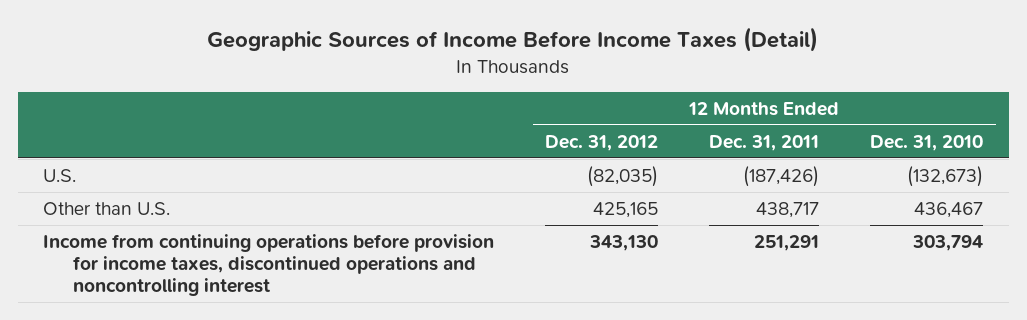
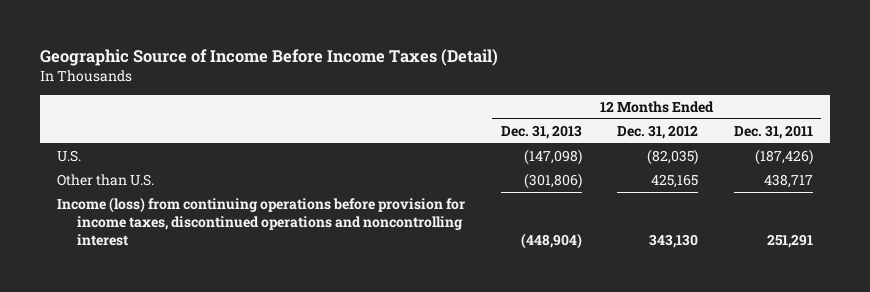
- Geographic Sources of Income Before Income Taxes (Detail)
+ Geographic Source of Income Before Income Taxes (Detail)
- | 12 Months Ended Dec. 31, 2012 | 12 Months Ended Dec. 31, 2011 | 12 Months Ended Dec. 31, 2010
+ | 12 Months Ended Dec. 31, 2013 | 12 Months Ended Dec. 31, 2012 | 12 Months Ended Dec. 31, 2011
- Income from continuing operations before provision for income taxes, discontinued operations and noncontrolling interest | 343,130 | 251,291 | 303,794
+ Income (loss) from continuing operations before provision for income taxes, discontinued operations and noncontrolling interest | (448,904) | 343,130 | 251,291

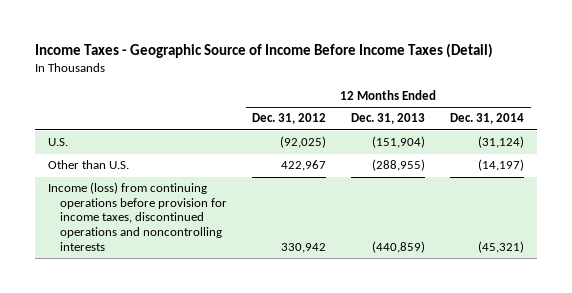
- Geographic Source of Income Before Income Taxes (Detail)
+ Income Taxes - Geographic Source of Income Before Income Taxes (Detail)
- | 12 Months Ended Dec. 31, 2013 | 12 Months Ended Dec. 31, 2012 | 12 Months Ended Dec. 31, 2011
+ | 12 Months Ended Dec. 31, 2012 | 12 Months Ended Dec. 31, 2013 | 12 Months Ended Dec. 31, 2014
- U.S. | (147,098) | (82,035) | (187,426)
- Other than U.S. | (301,806) | 425,165 | 438,717
- Income (loss) from continuing operations before provision for income taxes, discontinued operations and noncontrolling interest | (448,904) | 343,130 | 251,291
+ U.S. | (92,025) | (151,904) | (31,124)
+ Other than U.S. | 422,967 | (288,955) | (14,197)
+ Income (loss) from continuing operations before provision for income taxes, discontinued operations and noncontrolling interests | 330,942 | (440,859) | (45,321)

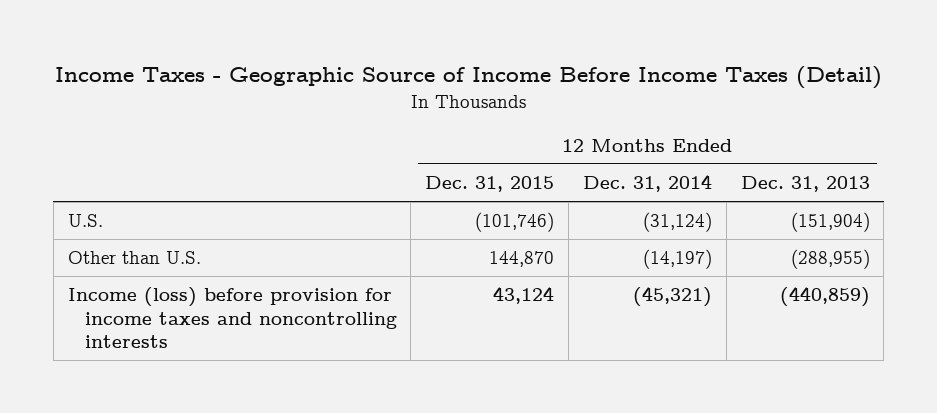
- | 12 Months Ended Dec. 31, 2012 | 12 Months Ended Dec. 31, 2013 | 12 Months Ended Dec. 31, 2014
+ | 12 Months Ended Dec. 31, 2015 | 12 Months Ended Dec. 31, 2014 | 12 Months Ended Dec. 31, 2013
- Income (loss) from continuing operations before provision for income taxes, discontinued operations and noncontrolling interests | 330,942 | (440,859) | (45,321)
+ Income (loss) before provision for income taxes and noncontrolling interests | 43,124 | (45,321) | (440,859)

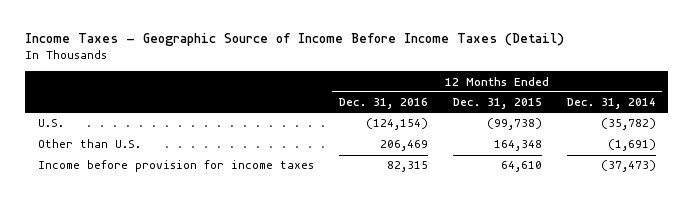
- | 12 Months Ended Dec. 31, 2015 | 12 Months Ended Dec. 31, 2014 | 12 Months Ended Dec. 31, 2013
+ | 12 Months Ended Dec. 31, 2016 | 12 Months Ended Dec. 31, 2015 | 12 Months Ended Dec. 31, 2014
- U.S. | (101,746) | (31,124) | (151,904)
- Other than U.S. | 144,870 | (14,197) | (288,955)
- Income (loss) before provision for income taxes and noncontrolling interests | 43,124 | (45,321) | (440,859)
+ U.S. | (124,154) | (99,738) | (35,782)
+ Other than U.S. | 206,469 | 164,348 | (1,691)
+ Income before provision for income taxes | 82,315 | 64,610 | (37,473)

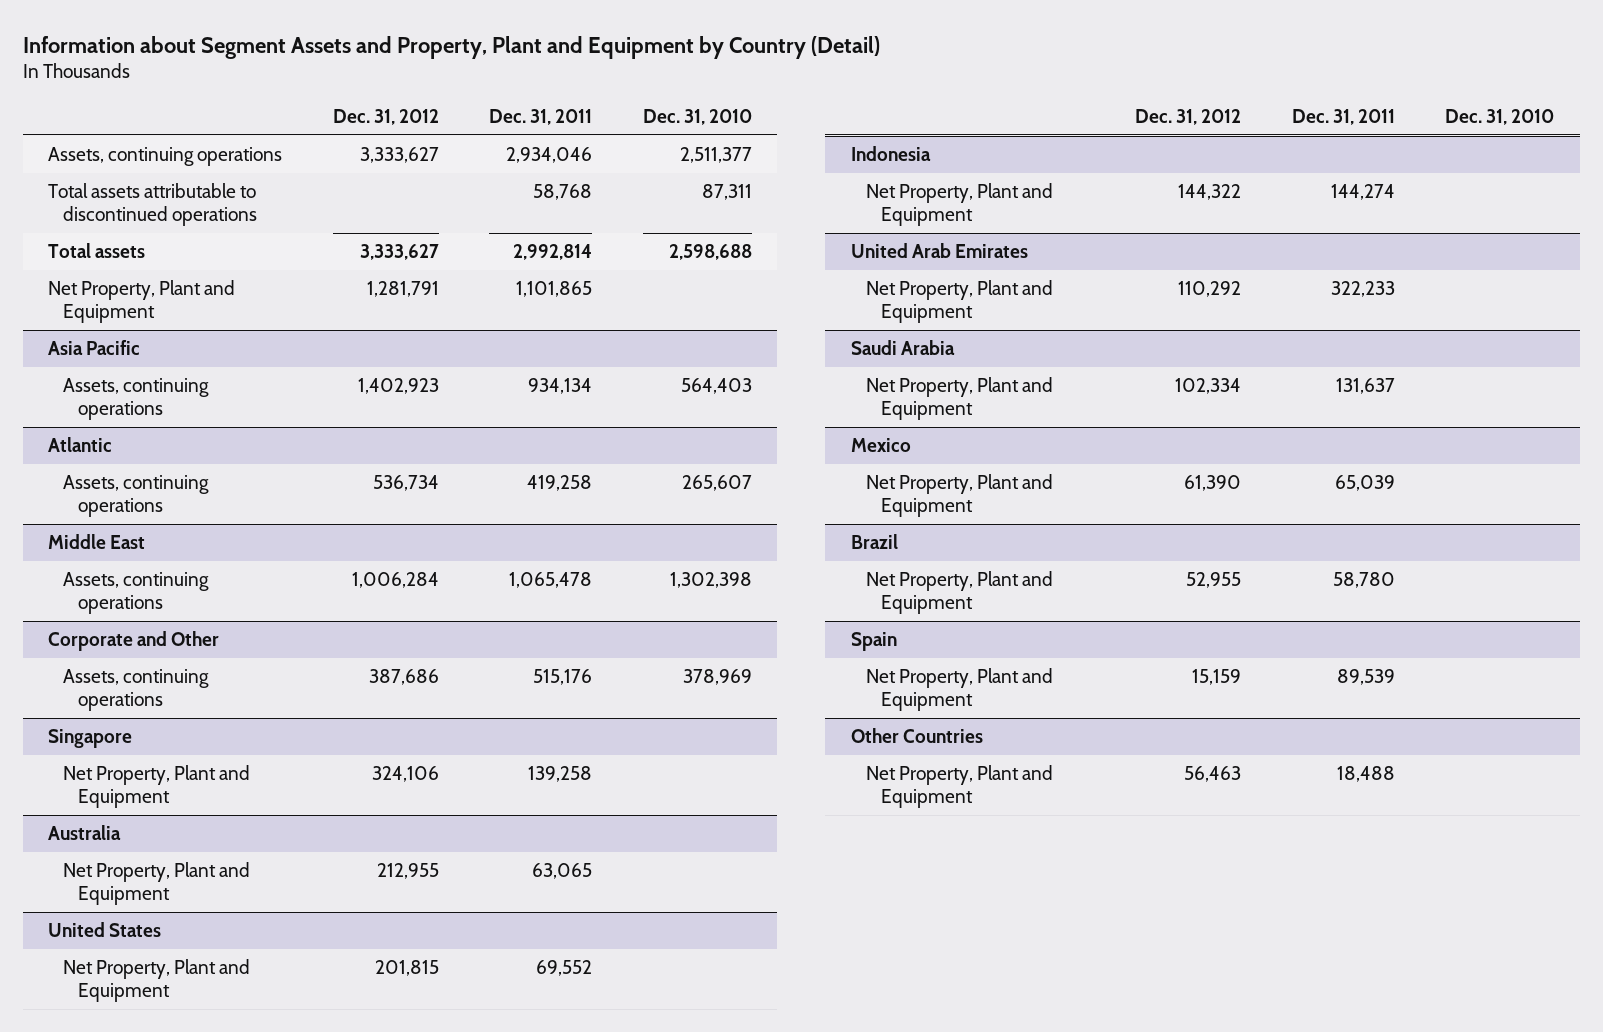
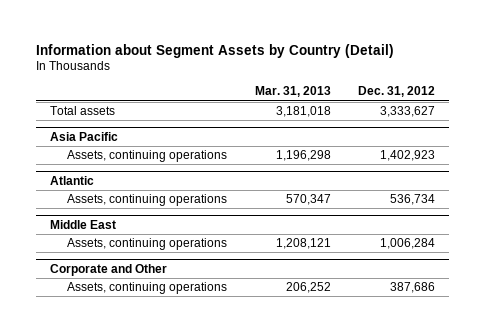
- Information about Segment Assets and Property, Plant and Equipment by Country (Detail)
+ Information about Segment Assets by Country (Detail)
- | Dec. 31, 2012 | Dec. 31, 2011 | Dec. 31, 2010
+ | Mar. 31, 2013 | Dec. 31, 2012
- Assets, continuing operations | 3,333,627 | 2,934,046 | 2,511,377
- Total assets attributable to discontinued operations | | 58,768 | 87,311
- Net Property, Plant and Equipment | 1,281,791 | 1,101,865 |
- Singapore
- Net Property, Plant and Equipment | 324,106 | 139,258 |
- Australia
- Net Property, Plant and Equipment | 212,955 | 63,065 |
- United States
- Net Property, Plant and Equipment | 201,815 | 69,552 |
- Indonesia
- Net Property, Plant and Equipment | 144,322 | 144,274 |
- United Arab Emirates
- Net Property, Plant and Equipment | 110,292 | 322,233 |
- Saudi Arabia
- Net Property, Plant and Equipment | 102,334 | 131,637 |
- Mexico
- Net Property, Plant and Equipment | 61,390 | 65,039 |
- Brazil
- Net Property, Plant and Equipment | 52,955 | 58,780 |
- Spain
- Net Property, Plant and Equipment | 15,159 | 89,539 |
- Other Countries
- Net Property, Plant and Equipment | 56,463 | 18,488 |

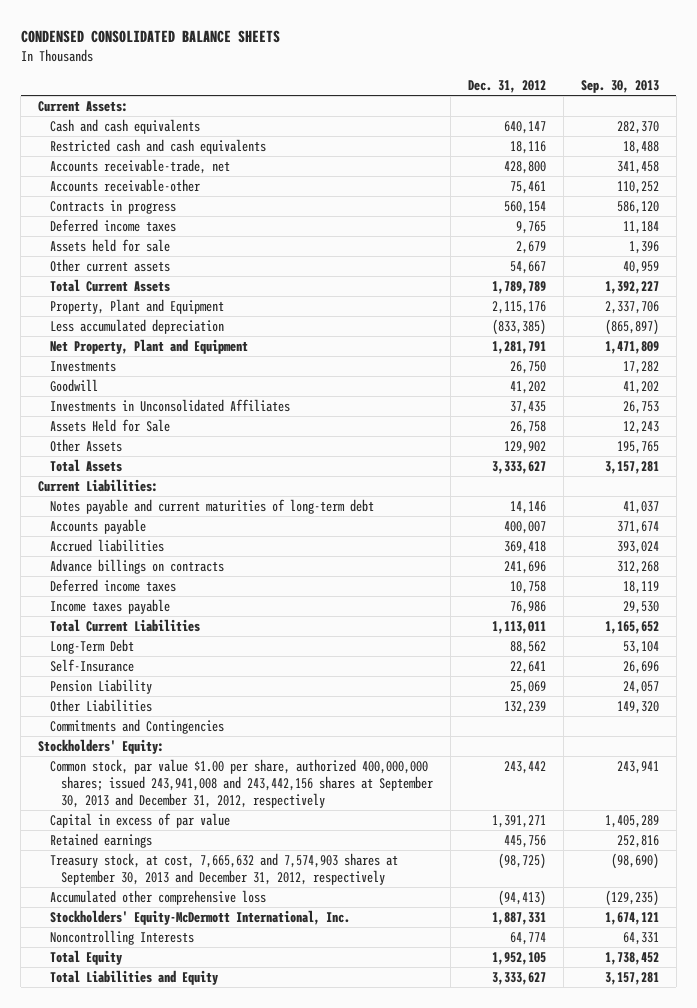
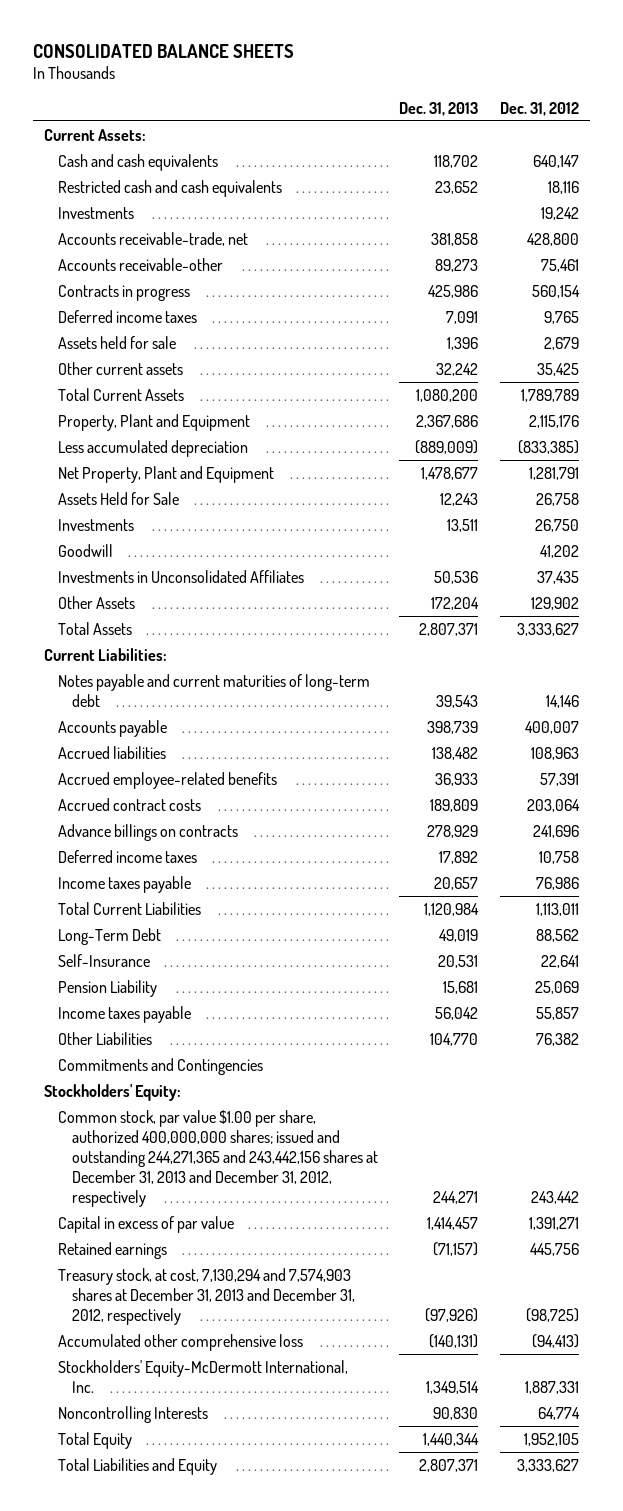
- CONDENSED CONSOLIDATED BALANCE SHEETS
+ CONSOLIDATED BALANCE SHEETS
- | Dec. 31, 2012 | Sep. 30, 2013
+ | Dec. 31, 2013 | Dec. 31, 2012
+ Investments | | 19,242
- Other current assets | 54,667 | 40,959
+ Other current assets | 32,242 | 35,425
moved up: Assets Held for Sale | 12,243 | 26,758
- Accrued liabilities | 369,418 | 393,024
+ Accrued liabilities | 138,482 | 108,963
+ Accrued employee-related benefits | 36,933 | 57,391
+ Accrued contract costs | 189,809 | 203,064
- Other Liabilities | 132,239 | 149,320
+ Income taxes payable | 56,042 | 55,857
+ Other Liabilities | 104,770 | 76,382
- Common stock, par value $1.00 per share, authorized 400,000,000 shares; issued 243,941,008 and 243,442,156 shares at September 30, 2013 and December 31, 2012, respectively | 243,442 | 243,941
+ Common stock, par value $1.00 per share, authorized 400,000,000 shares; issued and outstanding 244,271,365 and 243,442,156 shares at December 31, 2013 and December 31, 2012, respectively | 244,271 | 243,442
- Treasury stock, at cost, 7,665,632 and 7,574,903 shares at September 30, 2013 and December 31, 2012, respectively | (98,725) | (98,690)
+ Treasury stock, at cost, 7,130,294 and 7,574,903 shares at December 31, 2013 and December 31, 2012, respectively | (97,926) | (98,725)

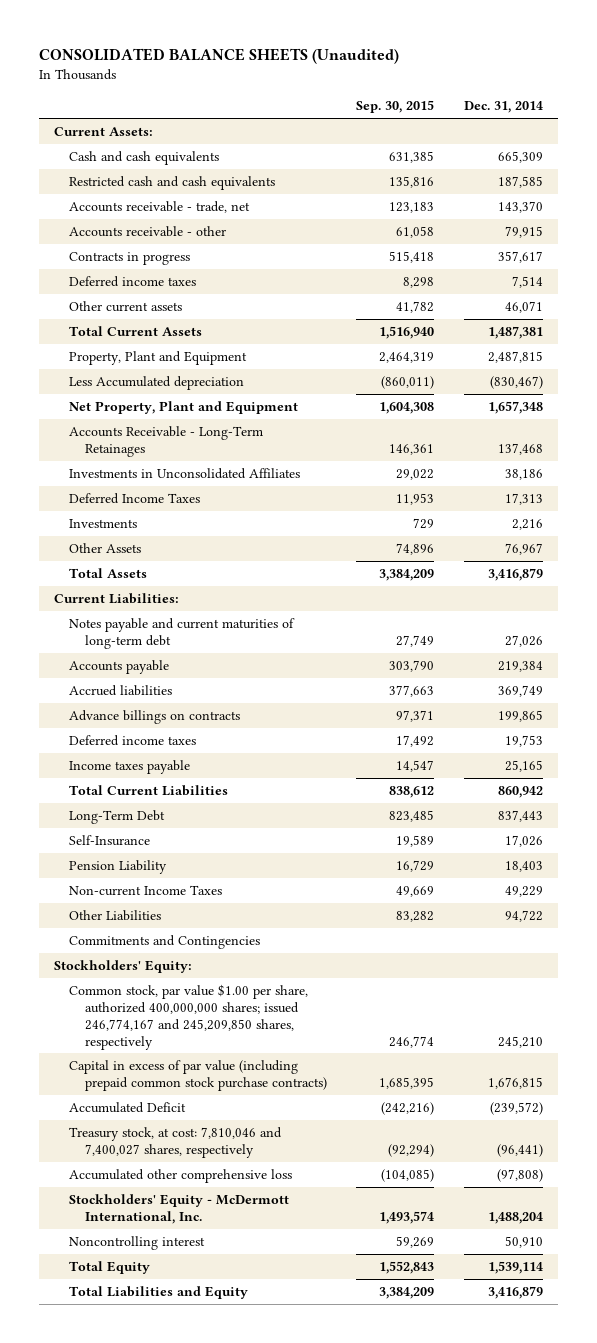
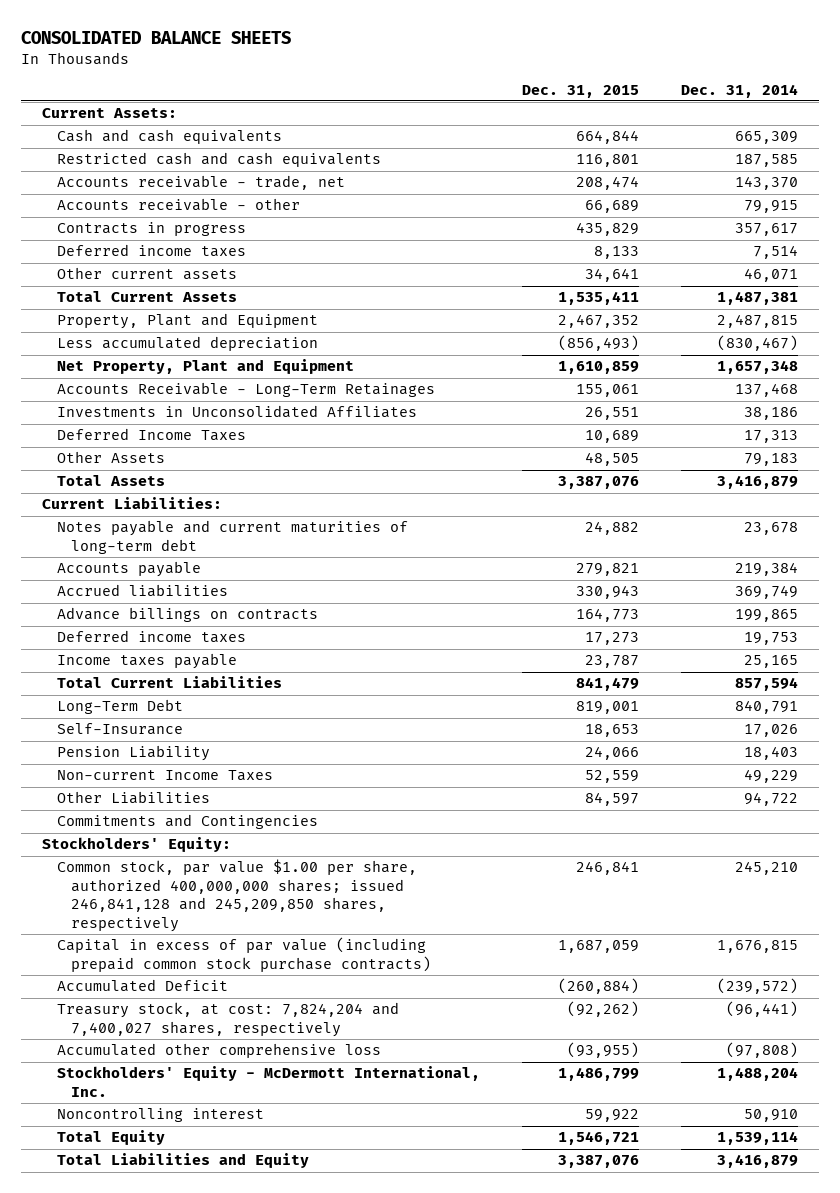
- CONSOLIDATED BALANCE SHEETS (Unaudited)
+ CONSOLIDATED BALANCE SHEETS
- | Sep. 30, 2015 | Dec. 31, 2014
+ | Dec. 31, 2015 | Dec. 31, 2014
- Less Accumulated depreciation | (860,011) | (830,467)
+ Less accumulated depreciation | (856,493) | (830,467)
- Investments | 729 | 2,216
- Other Assets | 74,896 | 76,967
+ Other Assets | 48,505 | 79,183
- Notes payable and current maturities of long-term debt | 27,749 | 27,026
+ Notes payable and current maturities of long-term debt | 24,882 | 23,678
- Total Current Liabilities | 838,612 | 860,942
- Long-Term Debt | 823,485 | 837,443
+ Total Current Liabilities | 841,479 | 857,594
+ Long-Term Debt | 819,001 | 840,791
- Common stock, par value $1.00 per share, authorized 400,000,000 shares; issued 246,774,167 and 245,209,850 shares, respectively | 246,774 | 245,210
+ Common stock, par value $1.00 per share, authorized 400,000,000 shares; issued 246,841,128 and 245,209,850 shares, respectively | 246,841 | 245,210
- Treasury stock, at cost: 7,810,046 and 7,400,027 shares, respectively | (92,294) | (96,441)
+ Treasury stock, at cost: 7,824,204 and 7,400,027 shares, respectively | (92,262) | (96,441)

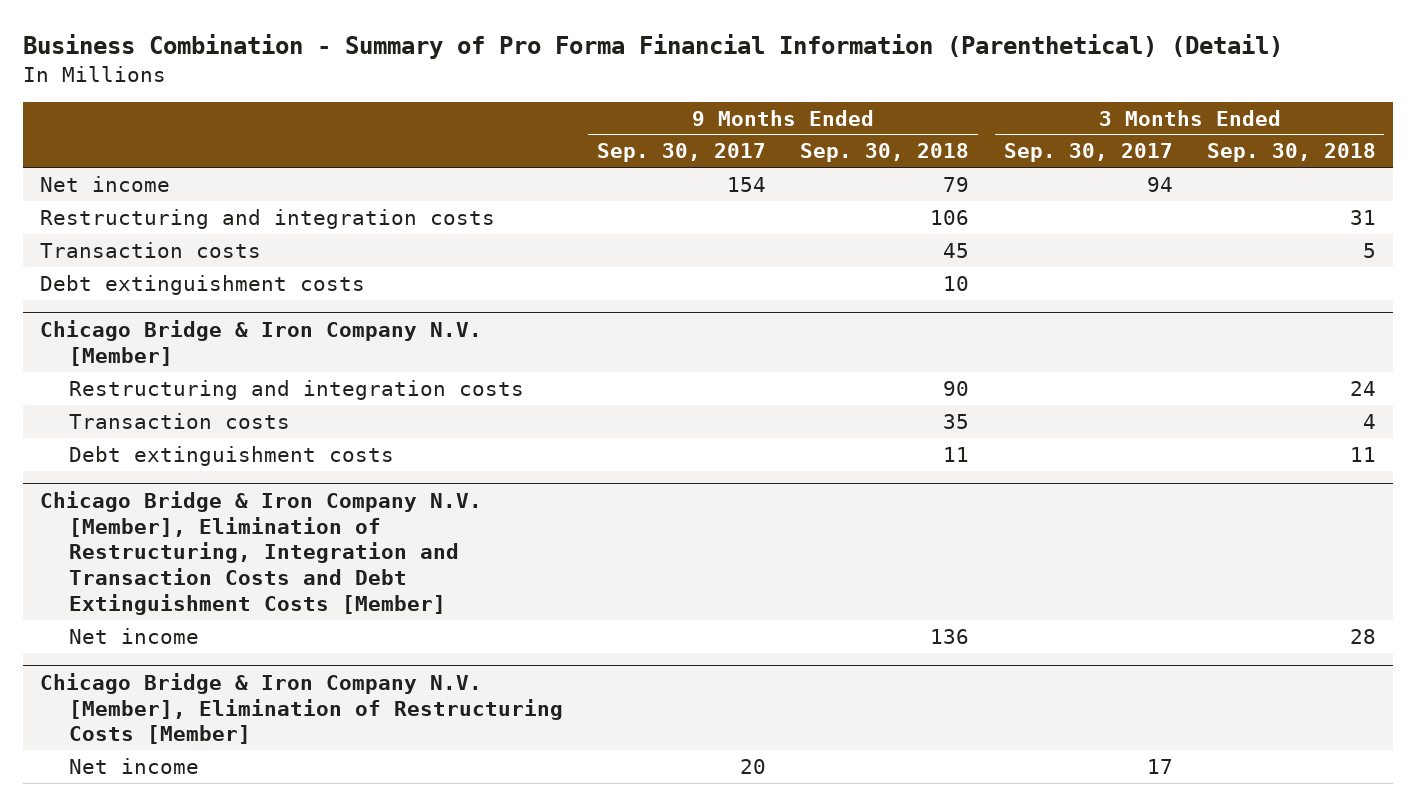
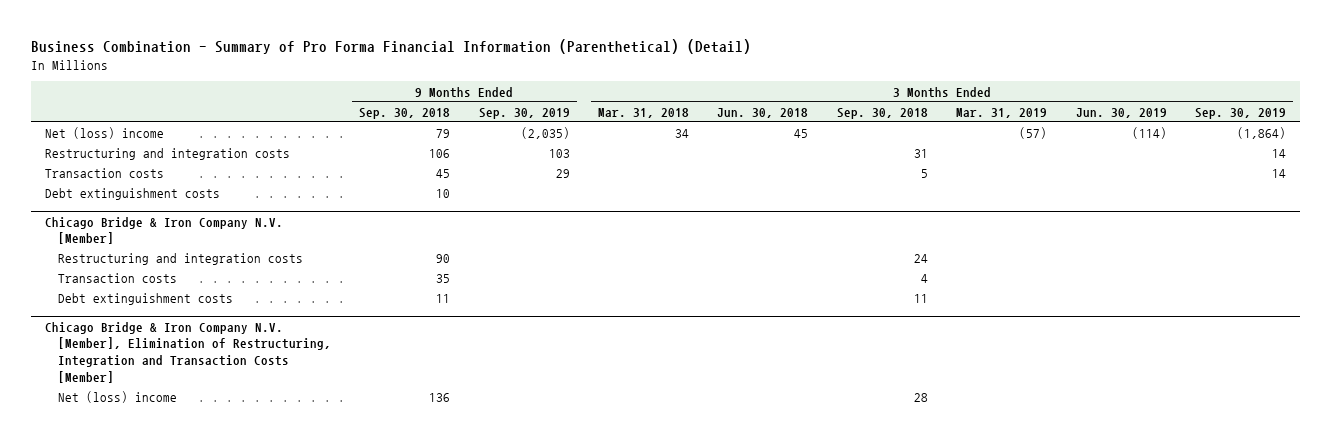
- | 9 Months Ended Sep. 30, 2017 | 9 Months Ended Sep. 30, 2018 | 3 Months Ended Sep. 30, 2017 | 3 Months Ended Sep. 30, 2018
+ | 9 Months Ended Sep. 30, 2018 | 9 Months Ended Sep. 30, 2019 | 3 Months Ended Mar. 31, 2018 | 3 Months Ended Jun. 30, 2018 | 3 Months Ended Sep. 30, 2018 | 3 Months Ended Mar. 31, 2019 | 3 Months Ended Jun. 30, 2019 | 3 Months Ended Sep. 30, 2019
- Net income | 154 | 79 | 94 |
+ Net (loss) income | 79 | (2,035) | 34 | 45 | | (57) | (114) | (1,864)
- Chicago Bridge & Iron Company N.V. [Member], Elimination of Restructuring, Integration and Transaction Costs and Debt Extinguishment Costs [Member]
- Net income | | 136 | | 28
- Chicago Bridge & Iron Company N.V. [Member], Elimination of Restructuring Costs [Member]
- Net income | 20 | | 17 |
+ Chicago Bridge & Iron Company N.V. [Member], Elimination of Restructuring, Integration and Transaction Costs [Member]
+ Net (loss) income | 136 | | | | 28 | | |

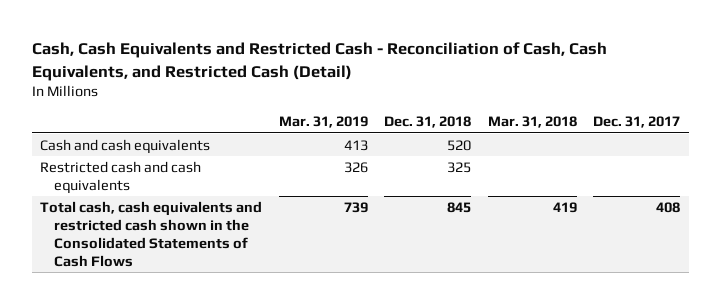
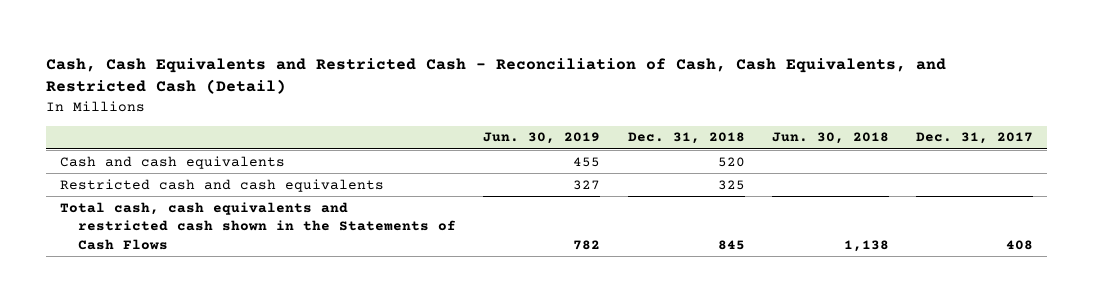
- | Mar. 31, 2019 | Dec. 31, 2018 | Mar. 31, 2018 | Dec. 31, 2017
+ | Jun. 30, 2019 | Dec. 31, 2018 | Jun. 30, 2018 | Dec. 31, 2017
- Total cash, cash equivalents and restricted cash shown in the Consolidated Statements of Cash Flows | 739 | 845 | 419 | 408
+ Total cash, cash equivalents and restricted cash shown in the Statements of Cash Flows | 782 | 845 | 1,138 | 408

